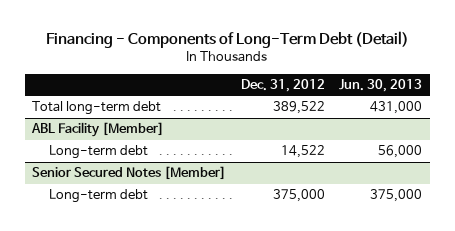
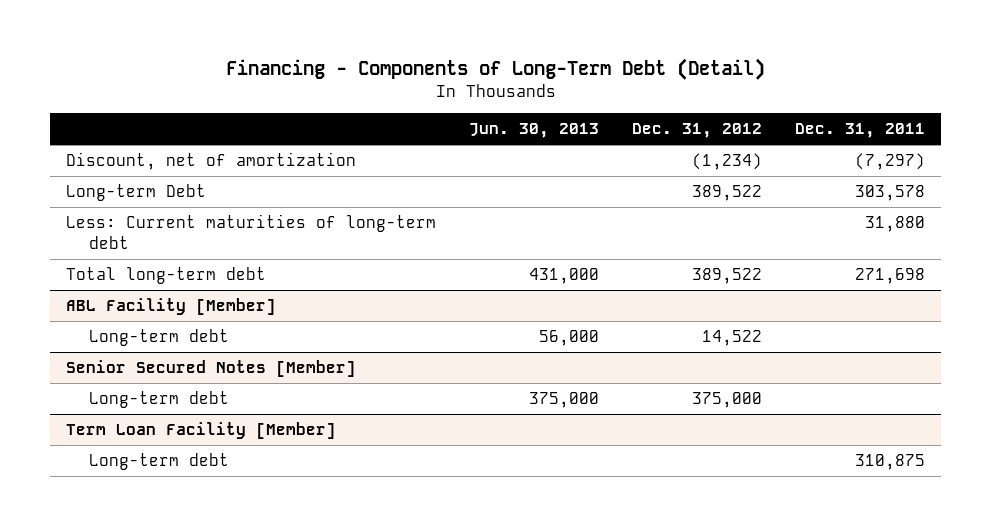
- | Dec. 31, 2012 | Jun. 30, 2013
+ | Jun. 30, 2013 | Dec. 31, 2012 | Dec. 31, 2011
+ Discount, net of amortization | | (1,234) | (7,297)
+ Long-term Debt | | 389,522 | 303,578
+ Less: Current maturities of long-term debt | | | 31,880
+ Term Loan Facility [Member]
+ Long-term debt | | | 310,875

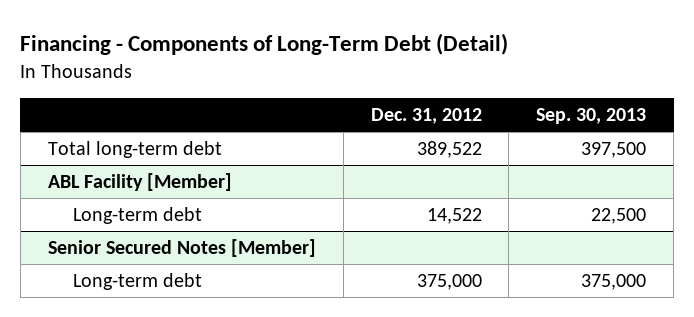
- | Jun. 30, 2013 | Dec. 31, 2012 | Dec. 31, 2011
+ | Dec. 31, 2012 | Sep. 30, 2013
- Discount, net of amortization | | (1,234) | (7,297)
- Long-term Debt | | 389,522 | 303,578
- Less: Current maturities of long-term debt | | | 31,880
- Term Loan Facility [Member]
- Long-term debt | | | 310,875

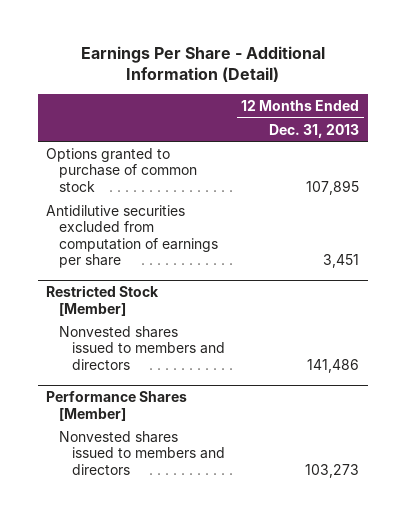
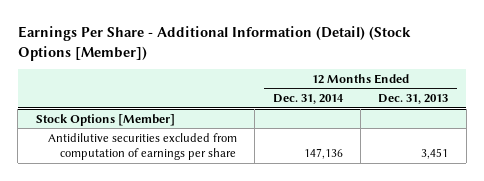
- Earnings Per Share - Additional Information (Detail)
+ Earnings Per Share - Additional Information (Detail) (Stock Options [Member])
- | 12 Months Ended Dec. 31, 2013
+ | 12 Months Ended Dec. 31, 2014 | 12 Months Ended Dec. 31, 2013
- Options granted to purchase of common stock | 107,895
+ Stock Options [Member]
- Restricted Stock [Member]
- Nonvested shares issued to members and directors | 141,486
- Performance Shares [Member]
- Nonvested shares issued to members and directors | 103,273

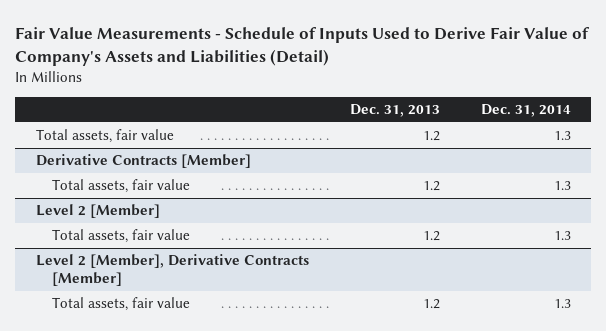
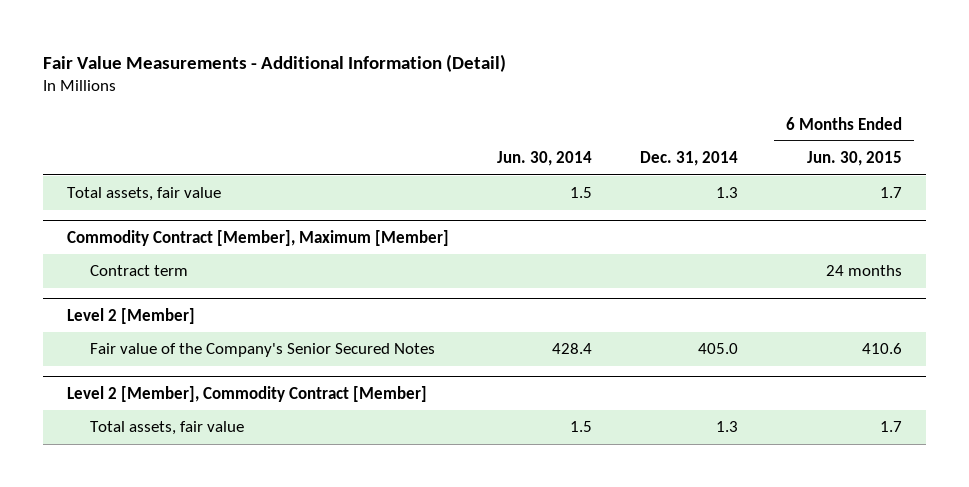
- Fair Value Measurements - Schedule of Inputs Used to Derive Fair Value of Company's Assets and Liabilities (Detail)
+ Fair Value Measurements - Additional Information (Detail)
- | Dec. 31, 2013 | Dec. 31, 2014
+ | Jun. 30, 2014 | Dec. 31, 2014 | 6 Months Ended Jun. 30, 2015
- Derivative Contracts [Member]
- Total assets, fair value | 1.2 | 1.3
+ Commodity Contract [Member], Maximum [Member]
+ Contract term | | | 24 months
@ Level 2 [Member]
- Total assets, fair value | 1.2 | 1.3
- Level 2 [Member], Derivative Contracts [Member]
@ Level 2 [Member]
+ Fair value of the Company's Senior Secured Notes | 428.4 | 405.0 | 410.6
+ Level 2 [Member], Commodity Contract [Member]

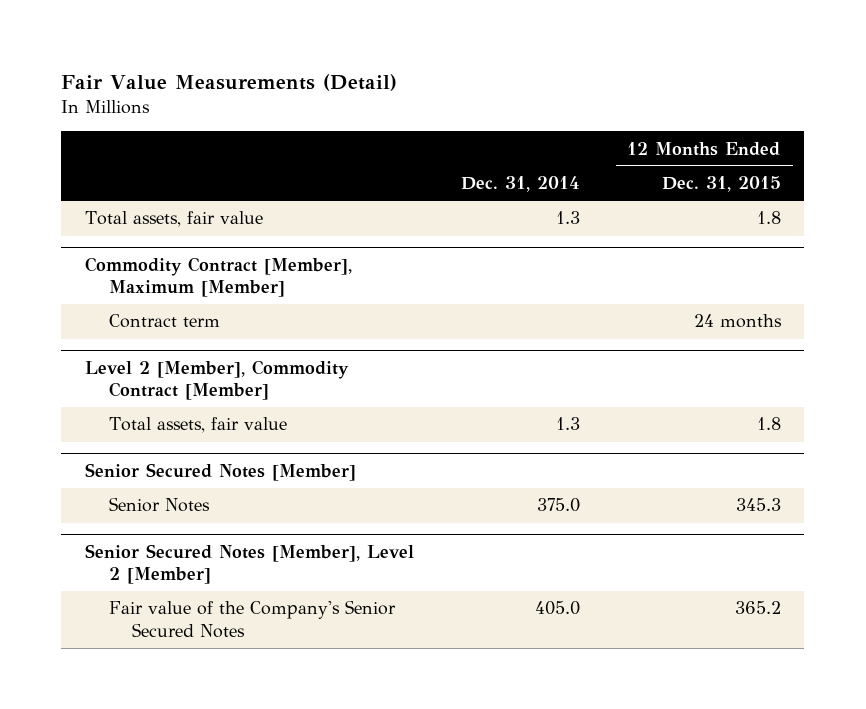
- Fair Value Measurements - Additional Information (Detail)
+ Fair Value Measurements (Detail)
- | Jun. 30, 2014 | Dec. 31, 2014 | 6 Months Ended Jun. 30, 2015
+ | Dec. 31, 2014 | 12 Months Ended Dec. 31, 2015
- Level 2 [Member]
- Fair value of the Company's Senior Secured Notes | 428.4 | 405.0 | 410.6
+ Senior Secured Notes [Member]
+ Senior Notes | 375.0 | 345.3
+ Senior Secured Notes [Member], Level 2 [Member]
+ Fair value of the Company's Senior Secured Notes | 405.0 | 365.2

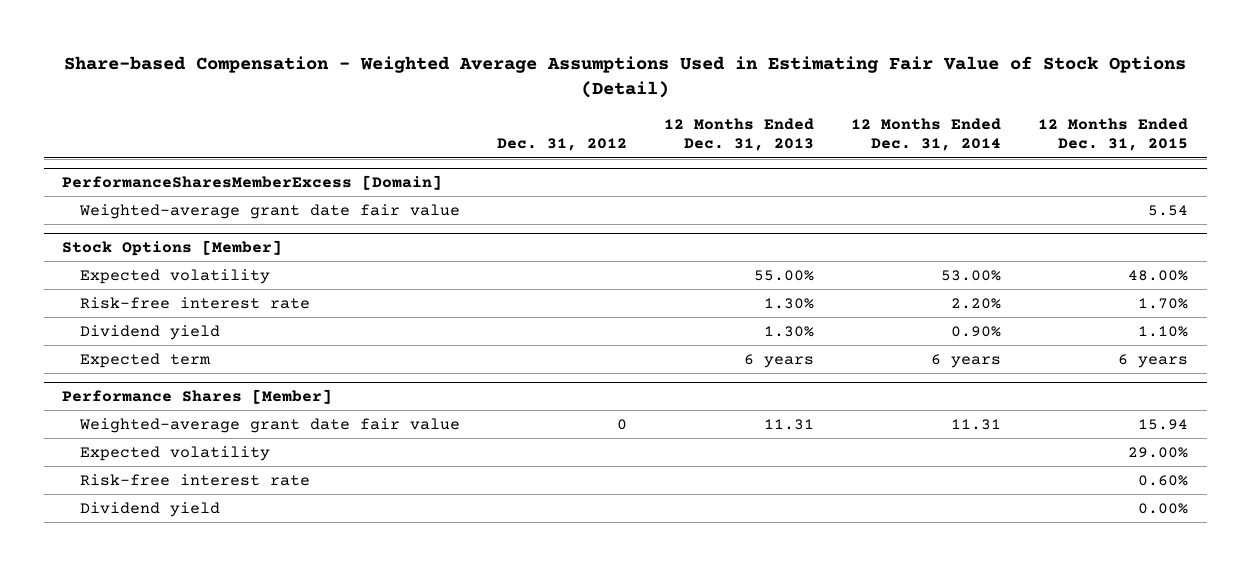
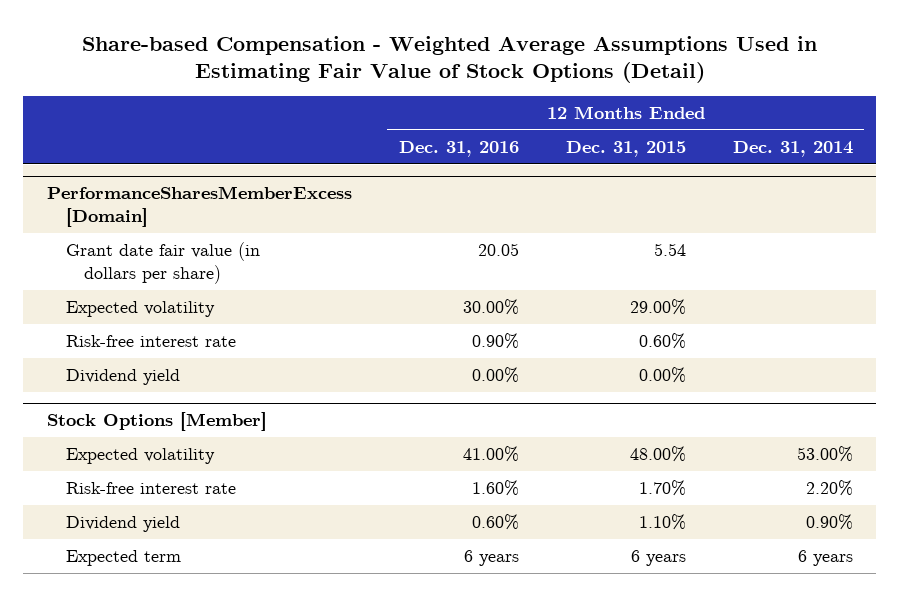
- | Dec. 31, 2012 | 12 Months Ended Dec. 31, 2013 | 12 Months Ended Dec. 31, 2014 | 12 Months Ended Dec. 31, 2015
+ | 12 Months Ended Dec. 31, 2016 | 12 Months Ended Dec. 31, 2015 | 12 Months Ended Dec. 31, 2014
@ PerformanceSharesMemberExcess [Domain]
- Weighted-average grant date fair value | | | | 5.54
+ Grant date fair value (in dollars per share) | 20.05 | 5.54 |
+ Expected volatility | 30.00% | 29.00% |
+ Risk-free interest rate | 0.90% | 0.60% |
+ Dividend yield | 0.00% | 0.00% |
- Performance Shares [Member]
- Weighted-average grant date fair value | 0 | 11.31 | 11.31 | 15.94
- Expected volatility | | | | 29.00%
- Risk-free interest rate | | | | 0.60%
- Dividend yield | | | | 0.00%

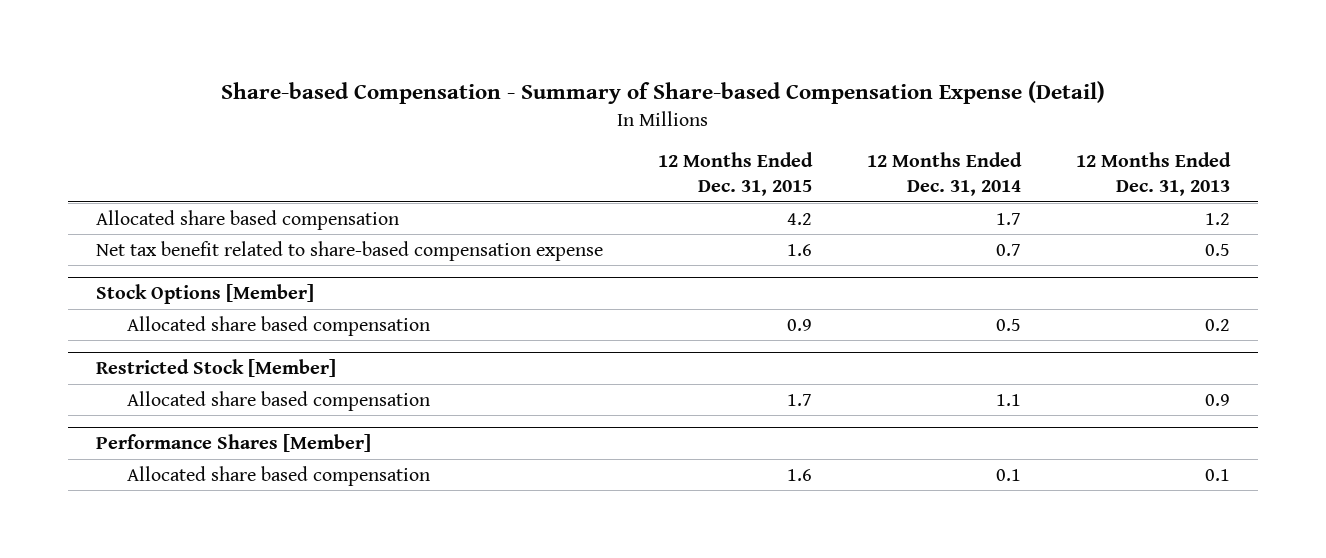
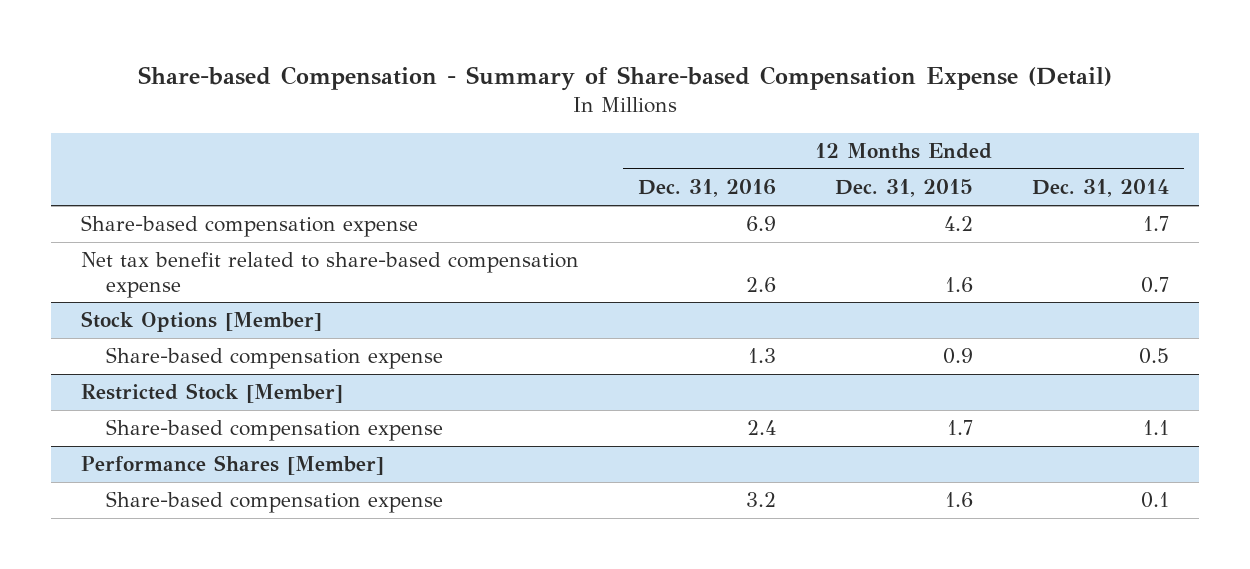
- | 12 Months Ended Dec. 31, 2015 | 12 Months Ended Dec. 31, 2014 | 12 Months Ended Dec. 31, 2013
+ | 12 Months Ended Dec. 31, 2016 | 12 Months Ended Dec. 31, 2015 | 12 Months Ended Dec. 31, 2014
- Allocated share based compensation | 4.2 | 1.7 | 1.2
+ Share-based compensation expense | 6.9 | 4.2 | 1.7
@ Stock Options [Member]
- Allocated share based compensation | 0.9 | 0.5 | 0.2
+ Share-based compensation expense | 1.3 | 0.9 | 0.5
@ Restricted Stock [Member]
- Allocated share based compensation | 1.7 | 1.1 | 0.9
+ Share-based compensation expense | 2.4 | 1.7 | 1.1
@ Performance Shares [Member]
- Allocated share based compensation | 1.6 | 0.1 | 0.1
+ Share-based compensation expense | 3.2 | 1.6 | 0.1

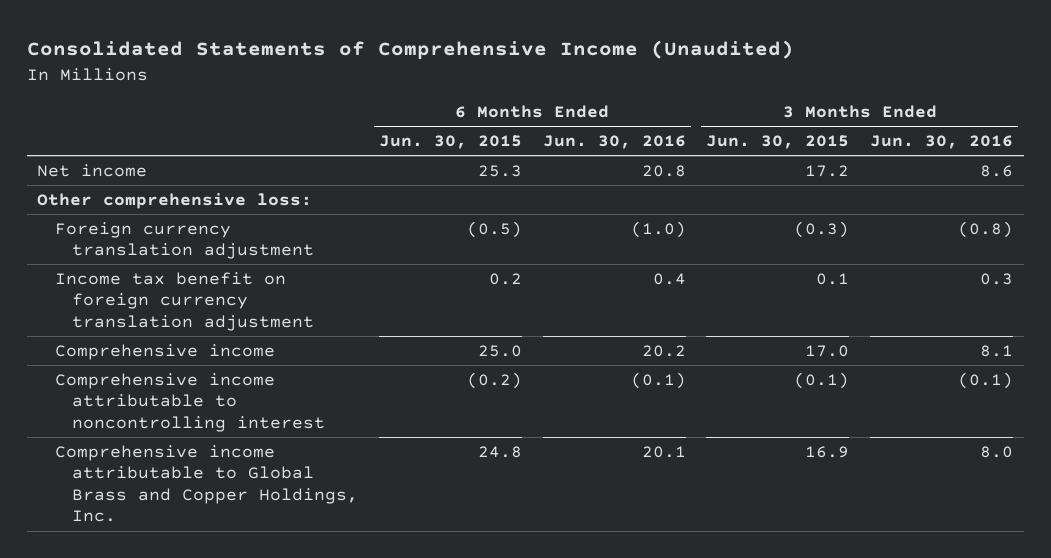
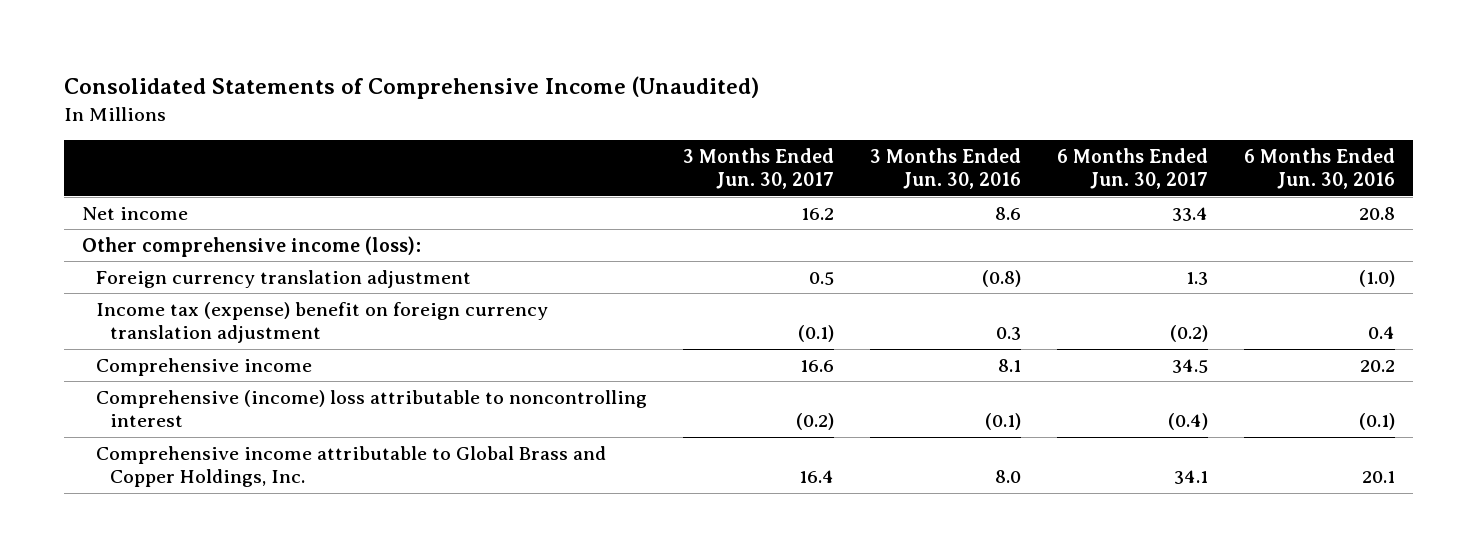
- | 6 Months Ended Jun. 30, 2015 | 6 Months Ended Jun. 30, 2016 | 3 Months Ended Jun. 30, 2015 | 3 Months Ended Jun. 30, 2016
+ | 3 Months Ended Jun. 30, 2017 | 3 Months Ended Jun. 30, 2016 | 6 Months Ended Jun. 30, 2017 | 6 Months Ended Jun. 30, 2016
- Other comprehensive loss:
+ Other comprehensive income (loss):
- Income tax benefit on foreign currency translation adjustment | 0.2 | 0.4 | 0.1 | 0.3
+ Income tax (expense) benefit on foreign currency translation adjustment | (0.1) | 0.3 | (0.2) | 0.4
- Comprehensive income attributable to noncontrolling interest | (0.2) | (0.1) | (0.1) | (0.1)
+ Comprehensive (income) loss attributable to noncontrolling interest | (0.2) | (0.1) | (0.4) | (0.1)

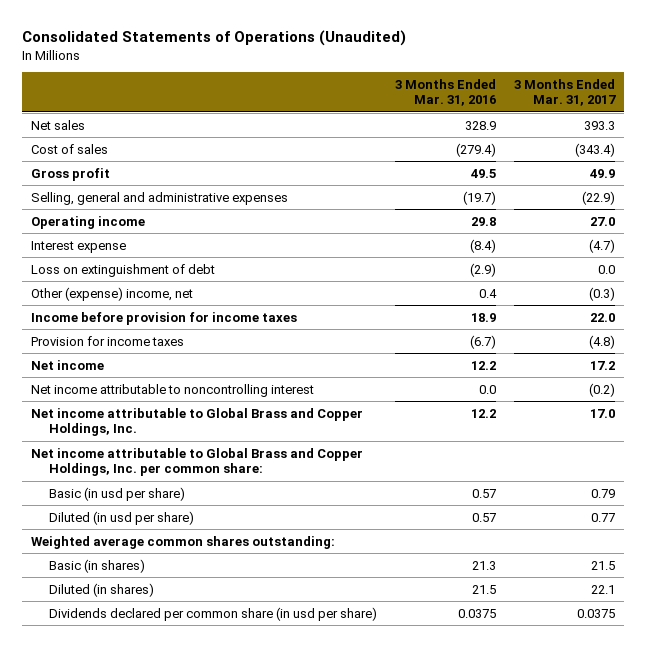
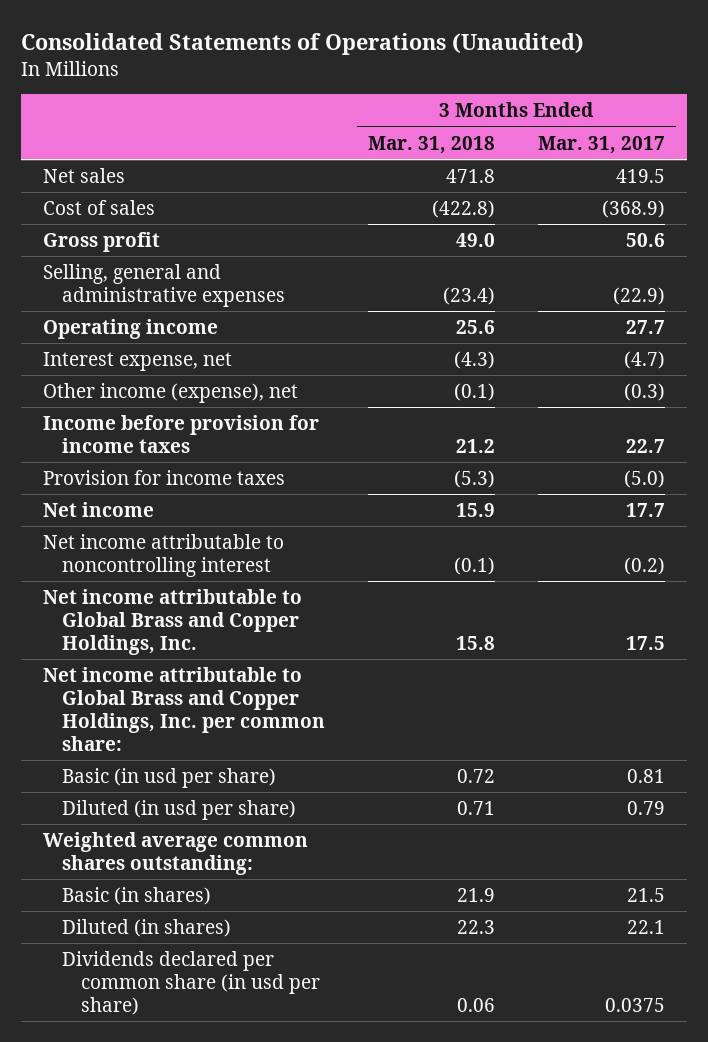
- | 3 Months Ended Mar. 31, 2016 | 3 Months Ended Mar. 31, 2017
+ | 3 Months Ended Mar. 31, 2018 | 3 Months Ended Mar. 31, 2017
- Net sales | 328.9 | 393.3
- Cost of sales | (279.4) | (343.4)
- Gross profit | 49.5 | 49.9
+ Net sales | 471.8 | 419.5
+ Cost of sales | (422.8) | (368.9)
+ Gross profit | 49.0 | 50.6
- Operating income | 29.8 | 27.0
- Interest expense | (8.4) | (4.7)
- Loss on extinguishment of debt | (2.9) | 0.0
- Other (expense) income, net | 0.4 | (0.3)
- Income before provision for income taxes | 18.9 | 22.0
- Provision for income taxes | (6.7) | (4.8)
- Net income | 12.2 | 17.2
+ Operating income | 25.6 | 27.7
+ Interest expense, net | (4.3) | (4.7)
+ Other income (expense), net | (0.1) | (0.3)
+ Income before provision for income taxes | 21.2 | 22.7
+ Provision for income taxes | (5.3) | (5.0)
+ Net income | 15.9 | 17.7
- Net income attributable to Global Brass and Copper Holdings, Inc. | 12.2 | 17.0
+ Net income attributable to Global Brass and Copper Holdings, Inc. | 15.8 | 17.5
- Basic (in usd per share) | 0.57 | 0.79
- Diluted (in usd per share) | 0.57 | 0.77
+ Basic (in usd per share) | 0.72 | 0.81
+ Diluted (in usd per share) | 0.71 | 0.79

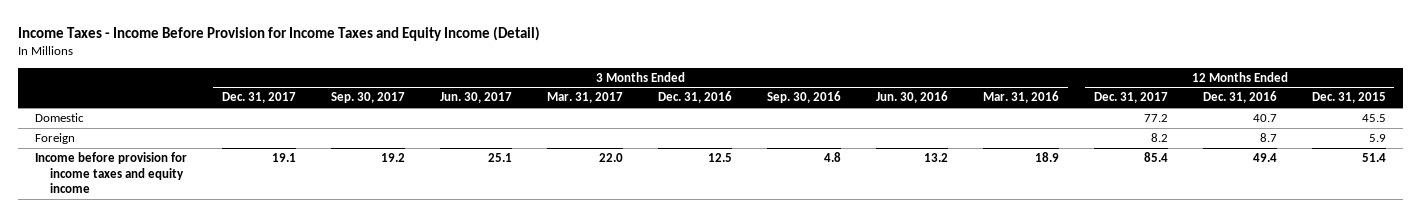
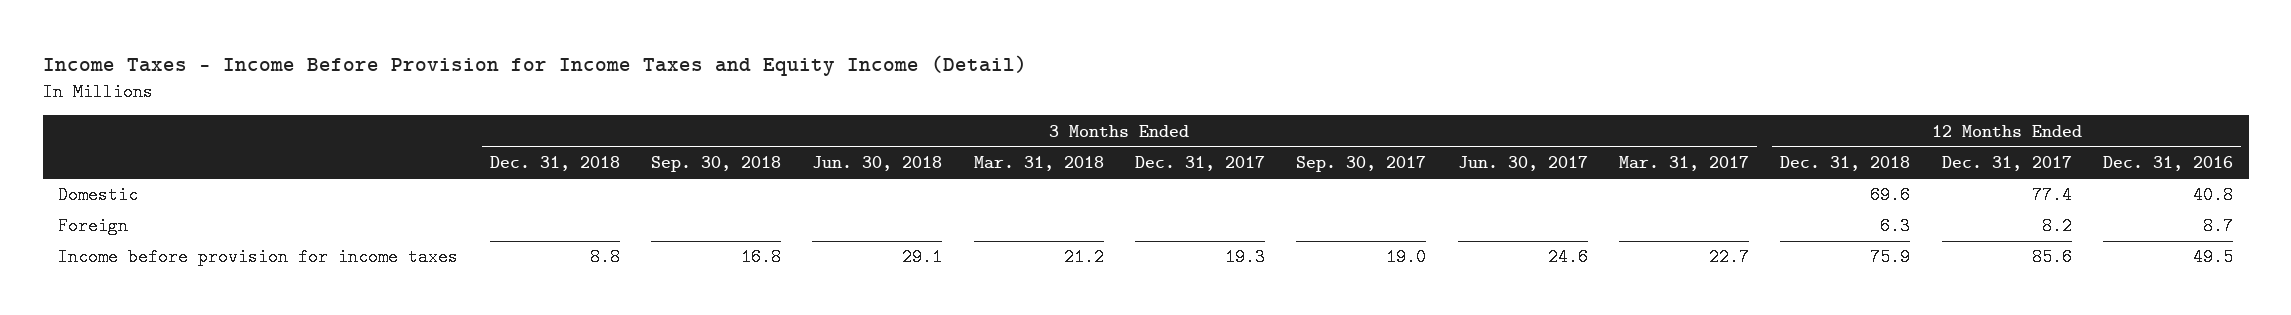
- | 3 Months Ended Dec. 31, 2017 | 3 Months Ended Sep. 30, 2017 | 3 Months Ended Jun. 30, 2017 | 3 Months Ended Mar. 31, 2017 | 3 Months Ended Dec. 31, 2016 | 3 Months Ended Sep. 30, 2016 | 3 Months Ended Jun. 30, 2016 | 3 Months Ended Mar. 31, 2016 | 12 Months Ended Dec. 31, 2017 | 12 Months Ended Dec. 31, 2016 | 12 Months Ended Dec. 31, 2015
+ | 3 Months Ended Dec. 31, 2018 | 3 Months Ended Sep. 30, 2018 | 3 Months Ended Jun. 30, 2018 | 3 Months Ended Mar. 31, 2018 | 3 Months Ended Dec. 31, 2017 | 3 Months Ended Sep. 30, 2017 | 3 Months Ended Jun. 30, 2017 | 3 Months Ended Mar. 31, 2017 | 12 Months Ended Dec. 31, 2018 | 12 Months Ended Dec. 31, 2017 | 12 Months Ended Dec. 31, 2016
- Domestic | | | | | | | | | 77.2 | 40.7 | 45.5
+ Domestic | | | | | | | | | 69.6 | 77.4 | 40.8
- Income before provision for income taxes and equity income | 19.1 | 19.2 | 25.1 | 22.0 | 12.5 | 4.8 | 13.2 | 18.9 | 85.4 | 49.4 | 51.4
+ Income before provision for income taxes | 8.8 | 16.8 | 29.1 | 21.2 | 19.3 | 19.0 | 24.6 | 22.7 | 75.9 | 85.6 | 49.5

